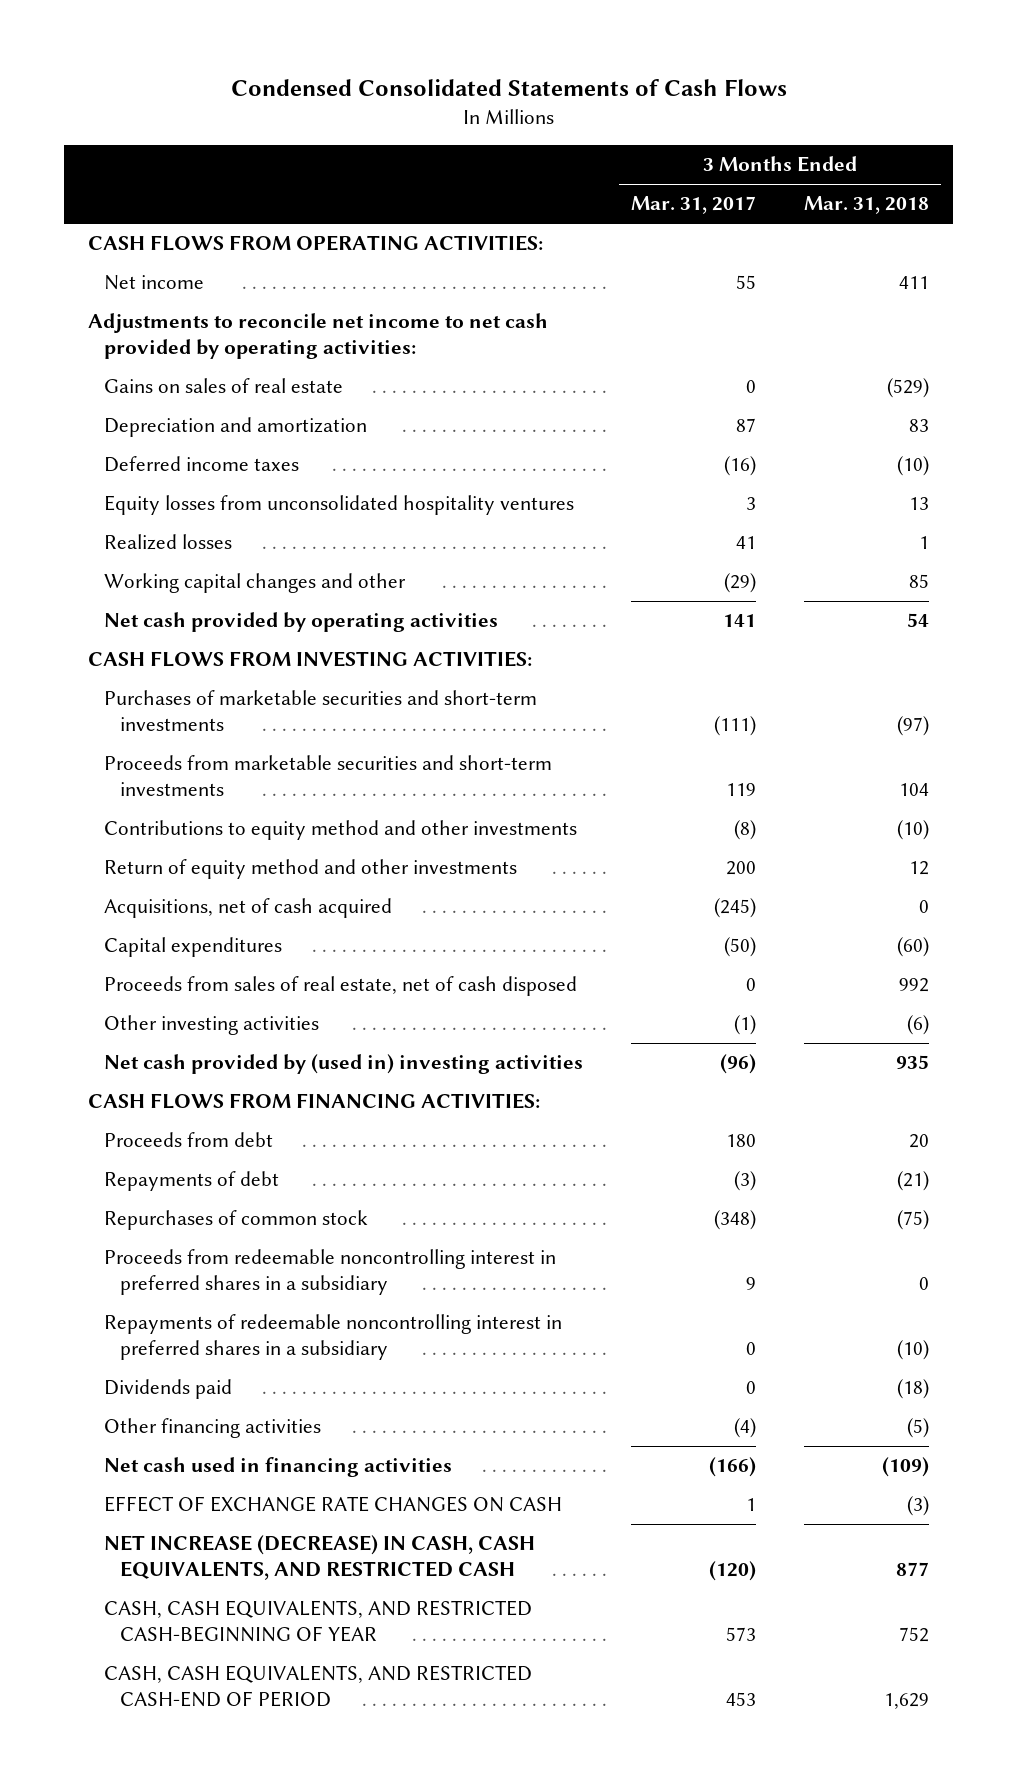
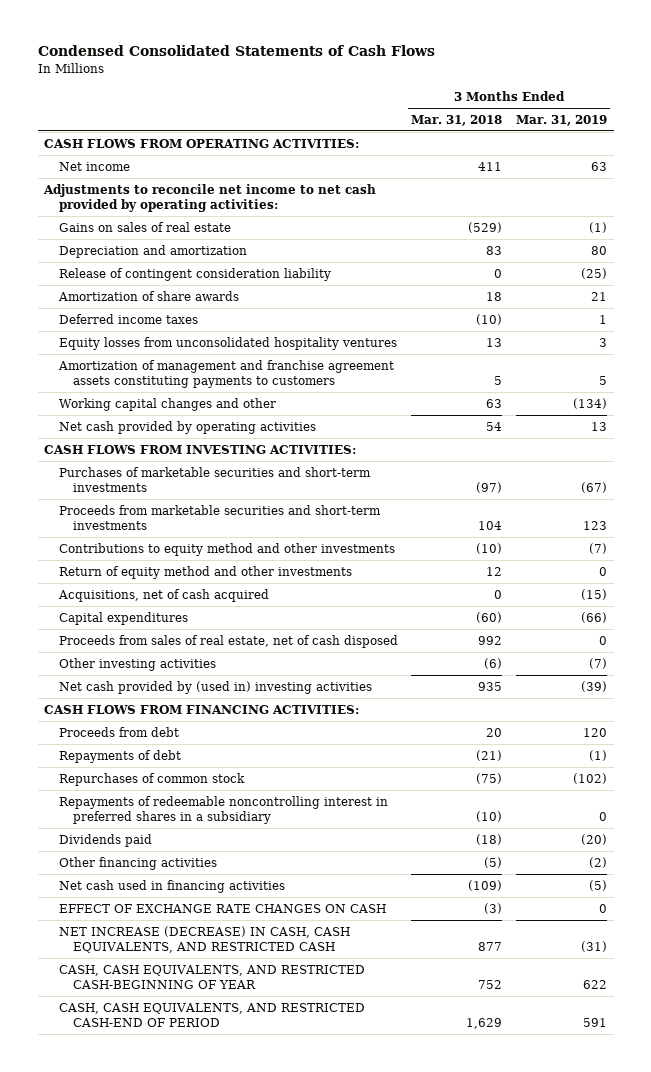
- | 3 Months Ended Mar. 31, 2017 | 3 Months Ended Mar. 31, 2018
+ | 3 Months Ended Mar. 31, 2018 | 3 Months Ended Mar. 31, 2019
+ Release of contingent consideration liability | 0 | (25)
+ Amortization of share awards | 18 | 21
- Realized losses | 41 | 1
- Working capital changes and other | (29) | 85
+ Amortization of management and franchise agreement assets constituting payments to customers | 5 | 5
+ Working capital changes and other | 63 | (134)
- Proceeds from redeemable noncontrolling interest in preferred shares in a subsidiary | 9 | 0

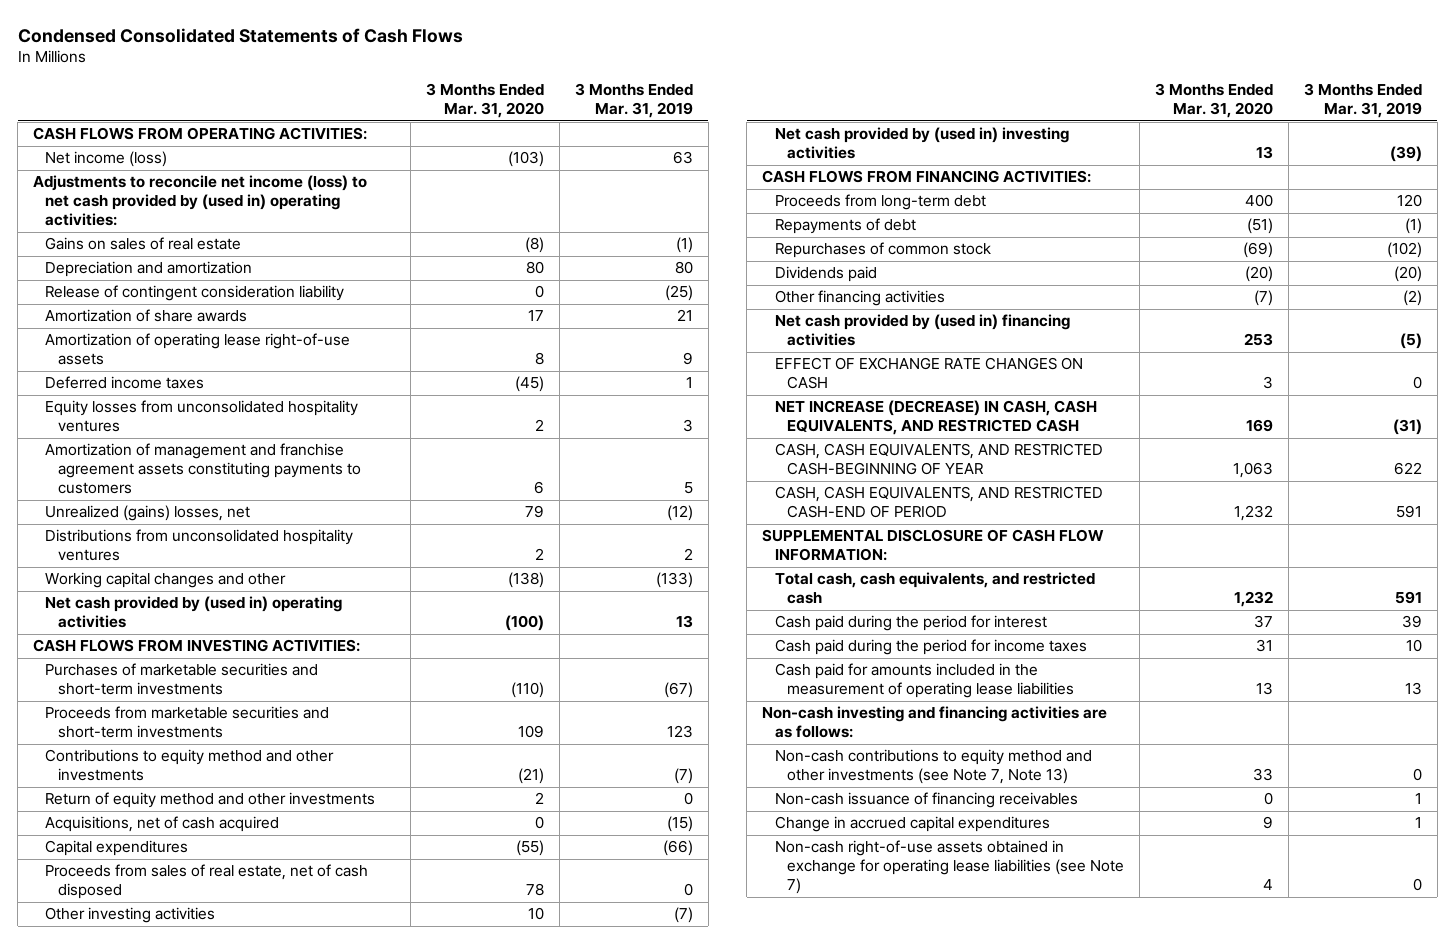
- | 3 Months Ended Mar. 31, 2018 | 3 Months Ended Mar. 31, 2019
+ | 3 Months Ended Mar. 31, 2020 | 3 Months Ended Mar. 31, 2019
- Net income | 411 | 63
- Adjustments to reconcile net income to net cash provided by operating activities:
+ Net income (loss) | (103) | 63
+ Adjustments to reconcile net income (loss) to net cash provided by (used in) operating activities:
+ Amortization of operating lease right-of-use assets | 8 | 9
- Working capital changes and other | 63 | (134)
- Net cash provided by operating activities | 54 | 13
+ Unrealized (gains) losses, net | 79 | (12)
+ Distributions from unconsolidated hospitality ventures | 2 | 2
+ Working capital changes and other | (138) | (133)
+ Net cash provided by (used in) operating activities | (100) | 13
- Proceeds from debt | 20 | 120
+ Proceeds from long-term debt | 400 | 120
- Repayments of redeemable noncontrolling interest in preferred shares in a subsidiary | (10) | 0
- Net cash used in financing activities | (109) | (5)
+ Net cash provided by (used in) financing activities | 253 | (5)
+ SUPPLEMENTAL DISCLOSURE OF CASH FLOW INFORMATION:
+ Total cash, cash equivalents, and restricted cash | 1,232 | 591
+ Cash paid during the period for interest | 37 | 39
+ Cash paid during the period for income taxes | 31 | 10
+ Cash paid for amounts included in the measurement of operating lease liabilities | 13 | 13
+ Non-cash investing and financing activities are as follows:
+ Non-cash contributions to equity method and other investments (see Note 7, Note 13) | 33 | 0
+ Non-cash issuance of financing receivables | 0 | 1
+ Change in accrued capital expenditures | 9 | 1
+ Non-cash right-of-use assets obtained in exchange for operating lease liabilities (see Note 7) | 4 | 0

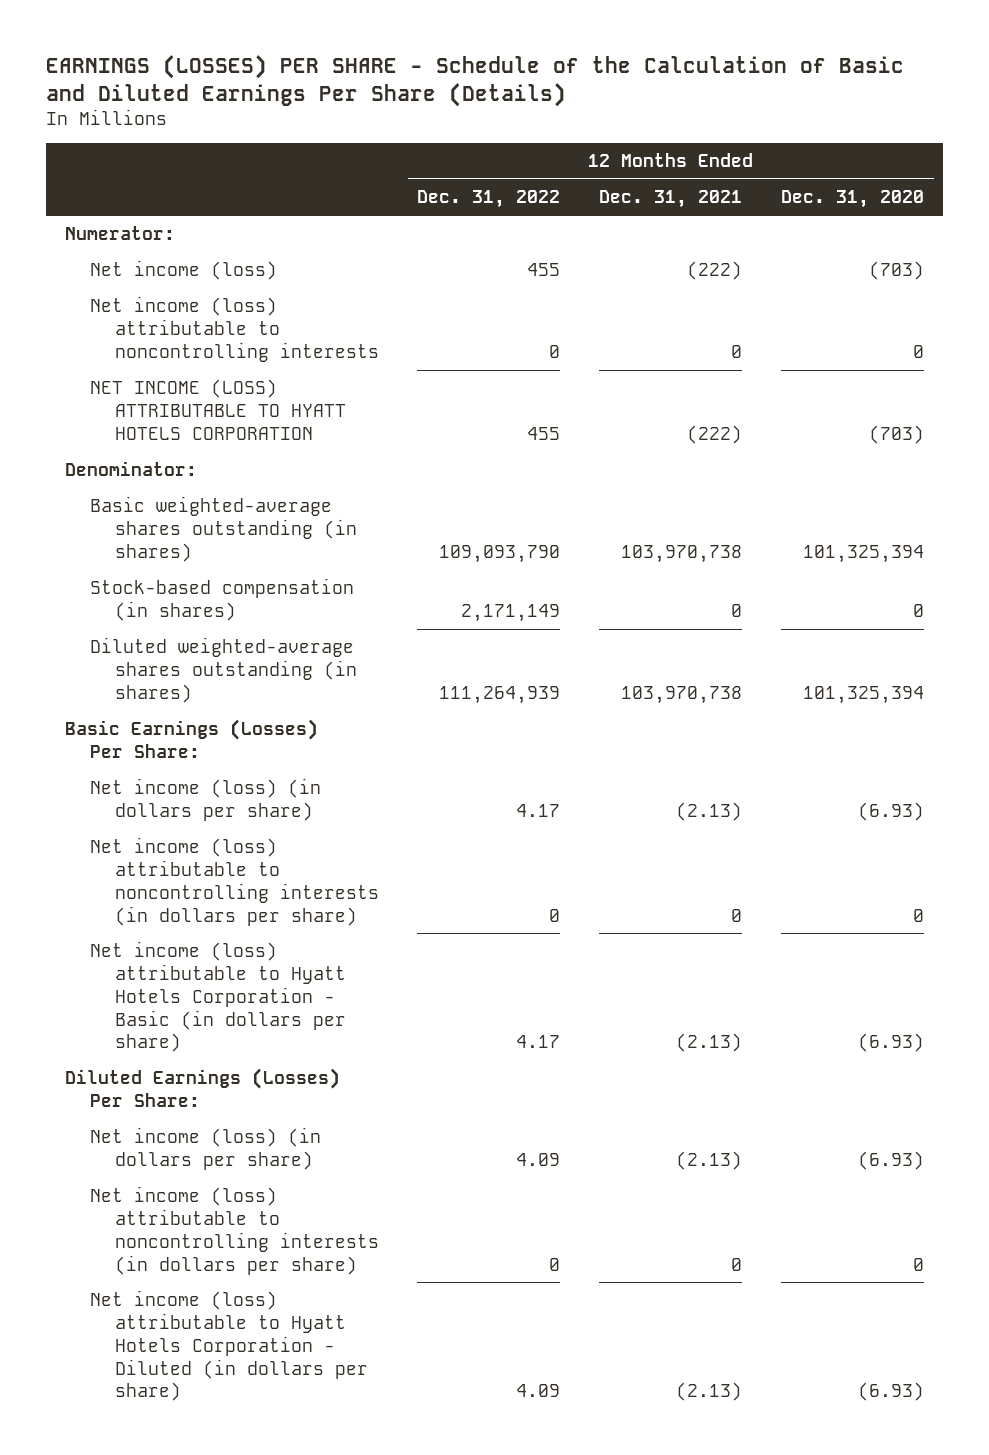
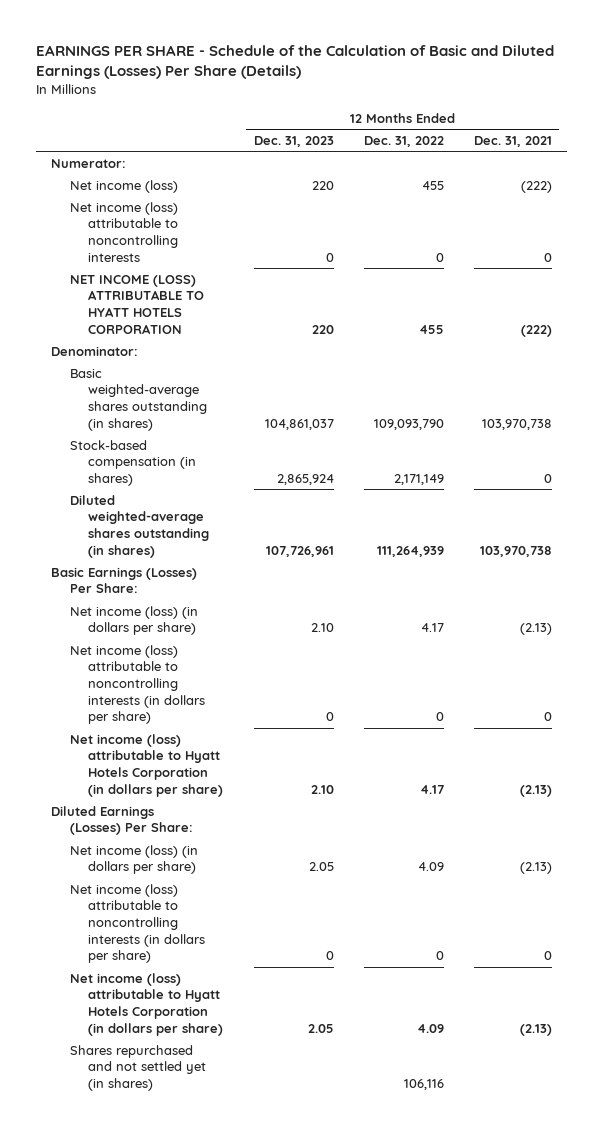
- EARNINGS (LOSSES) PER SHARE - Schedule of the Calculation of Basic and Diluted Earnings Per Share (Details)
+ EARNINGS PER SHARE - Schedule of the Calculation of Basic and Diluted Earnings (Losses) Per Share (Details)
- | 12 Months Ended Dec. 31, 2022 | 12 Months Ended Dec. 31, 2021 | 12 Months Ended Dec. 31, 2020
+ | 12 Months Ended Dec. 31, 2023 | 12 Months Ended Dec. 31, 2022 | 12 Months Ended Dec. 31, 2021
- Net income (loss) attributable to Hyatt Hotels Corporation - Basic (in dollars per share) | 4.17 | (2.13) | (6.93)
+ Net income (loss) attributable to Hyatt Hotels Corporation (in dollars per share) | 2.10 | 4.17 | (2.13)
- Net income (loss) attributable to Hyatt Hotels Corporation - Diluted (in dollars per share) | 4.09 | (2.13) | (6.93)
+ Net income (loss) attributable to Hyatt Hotels Corporation (in dollars per share) | 2.05 | 4.09 | (2.13)
+ Shares repurchased and not settled yet (in shares) | | 106,116 |

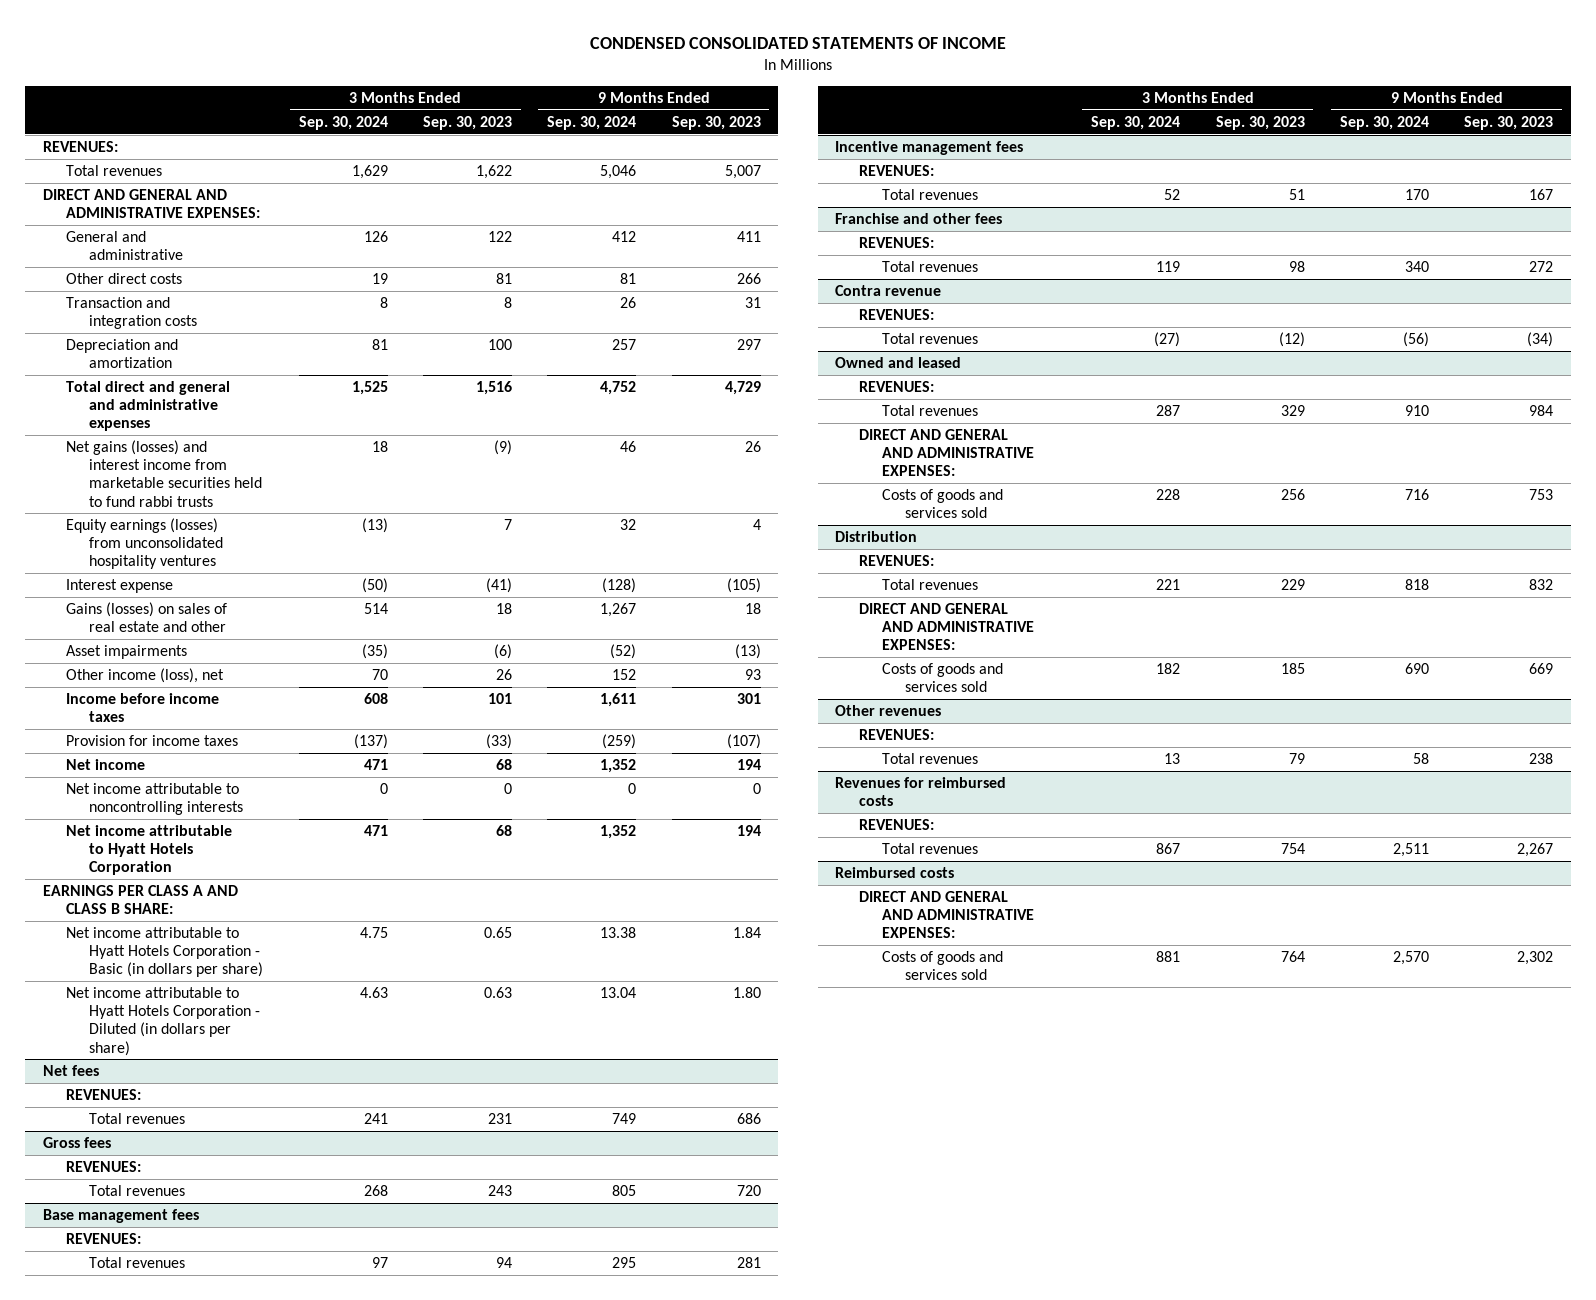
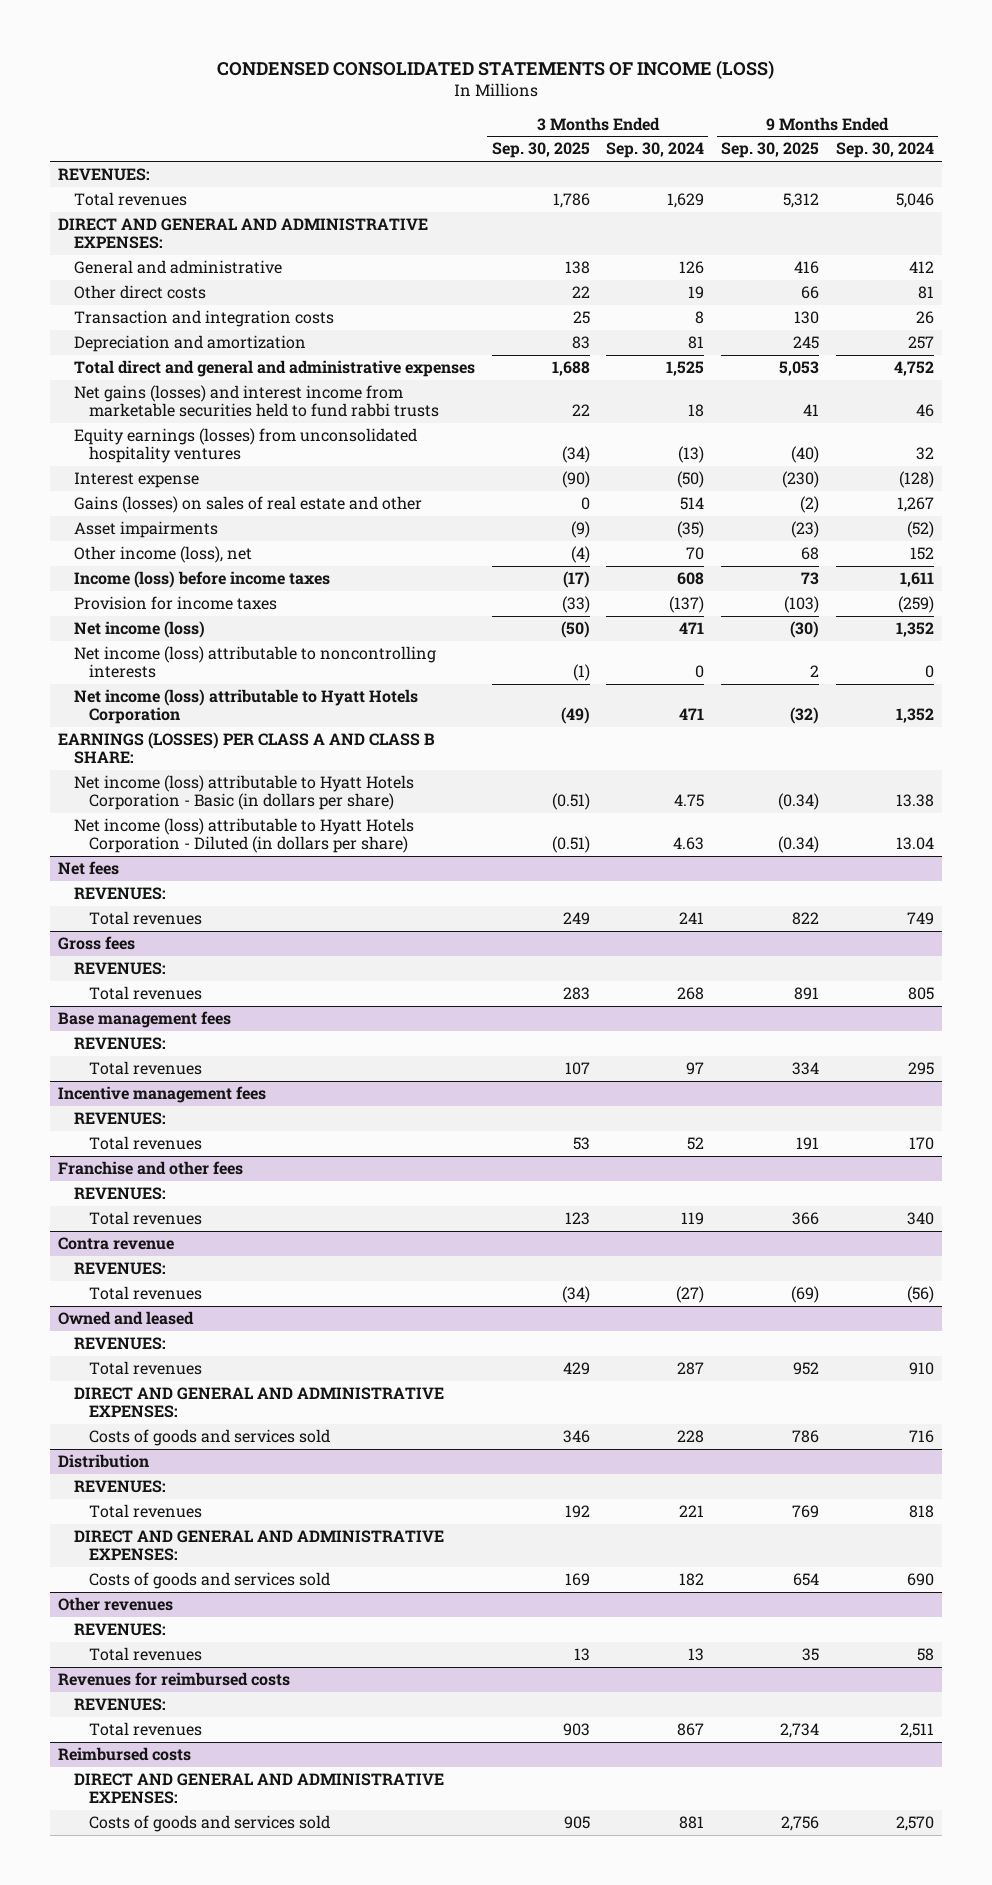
- CONDENSED CONSOLIDATED STATEMENTS OF INCOME
+ CONDENSED CONSOLIDATED STATEMENTS OF INCOME (LOSS)
- | 3 Months Ended Sep. 30, 2024 | 3 Months Ended Sep. 30, 2023 | 9 Months Ended Sep. 30, 2024 | 9 Months Ended Sep. 30, 2023
+ | 3 Months Ended Sep. 30, 2025 | 3 Months Ended Sep. 30, 2024 | 9 Months Ended Sep. 30, 2025 | 9 Months Ended Sep. 30, 2024
- Income before income taxes | 608 | 101 | 1,611 | 301
+ Income (loss) before income taxes | (17) | 608 | 73 | 1,611
- Net income | 471 | 68 | 1,352 | 194
- Net income attributable to noncontrolling interests | 0 | 0 | 0 | 0
- Net income attributable to Hyatt Hotels Corporation | 471 | 68 | 1,352 | 194
- EARNINGS PER CLASS A AND CLASS B SHARE:
- Net income attributable to Hyatt Hotels Corporation - Basic (in dollars per share) | 4.75 | 0.65 | 13.38 | 1.84
- Net income attributable to Hyatt Hotels Corporation - Diluted (in dollars per share) | 4.63 | 0.63 | 13.04 | 1.80
+ Net income (loss) | (50) | 471 | (30) | 1,352
+ Net income (loss) attributable to noncontrolling interests | (1) | 0 | 2 | 0
+ Net income (loss) attributable to Hyatt Hotels Corporation | (49) | 471 | (32) | 1,352
+ EARNINGS (LOSSES) PER CLASS A AND CLASS B SHARE:
+ Net income (loss) attributable to Hyatt Hotels Corporation - Basic (in dollars per share) | (0.51) | 4.75 | (0.34) | 13.38
+ Net income (loss) attributable to Hyatt Hotels Corporation - Diluted (in dollars per share) | (0.51) | 4.63 | (0.34) | 13.04

